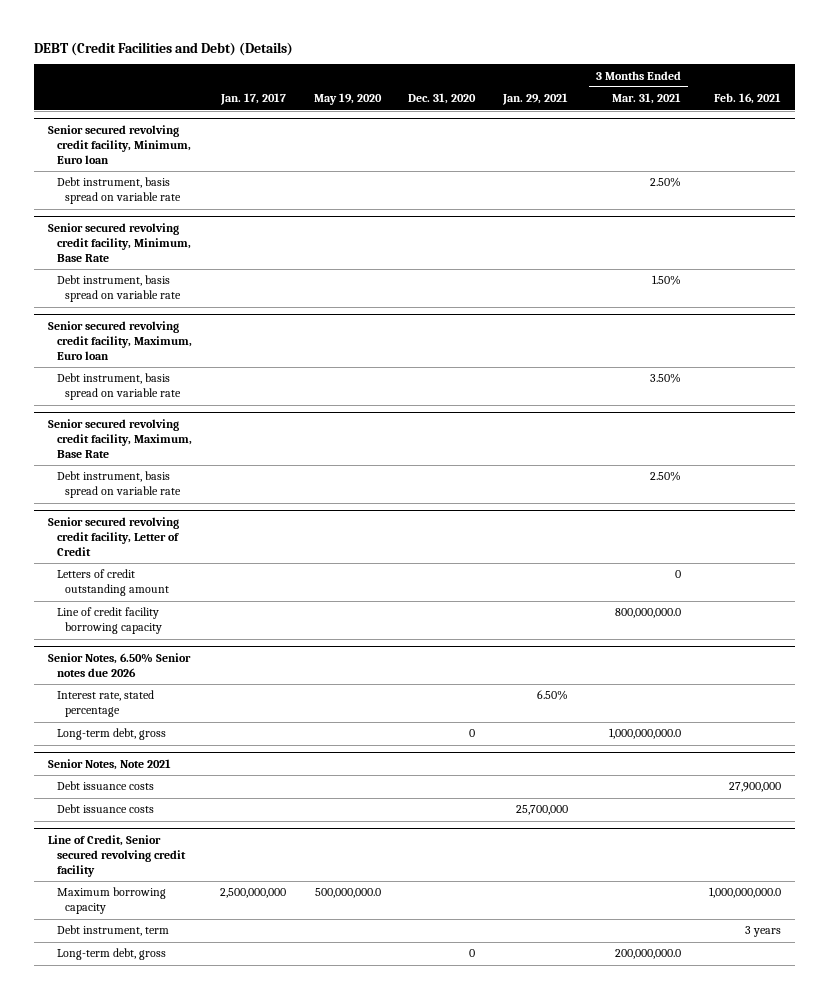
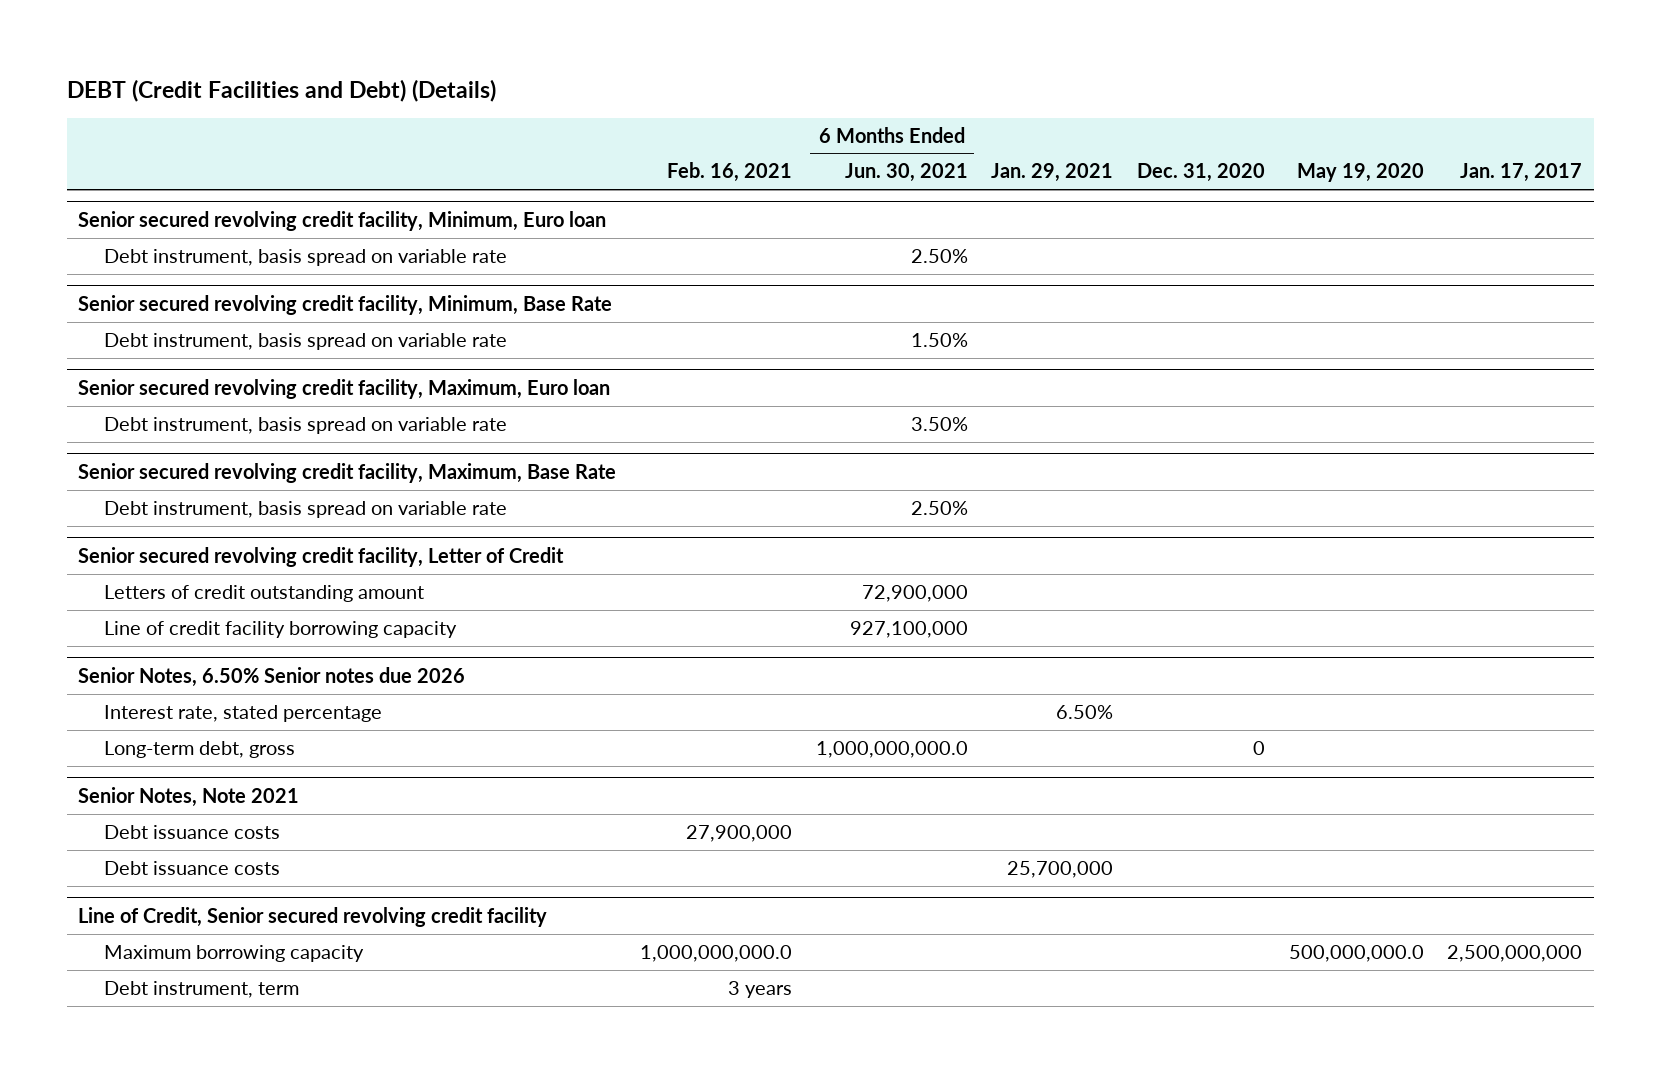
- | Jan. 17, 2017 | May 19, 2020 | Dec. 31, 2020 | Jan. 29, 2021 | 3 Months Ended Mar. 31, 2021 | Feb. 16, 2021
+ | Feb. 16, 2021 | 6 Months Ended Jun. 30, 2021 | Jan. 29, 2021 | Dec. 31, 2020 | May 19, 2020 | Jan. 17, 2017
@ Line of Credit, Senior secured revolving credit facility
- Long-term debt, gross | | | 0 | | 200,000,000.0 |

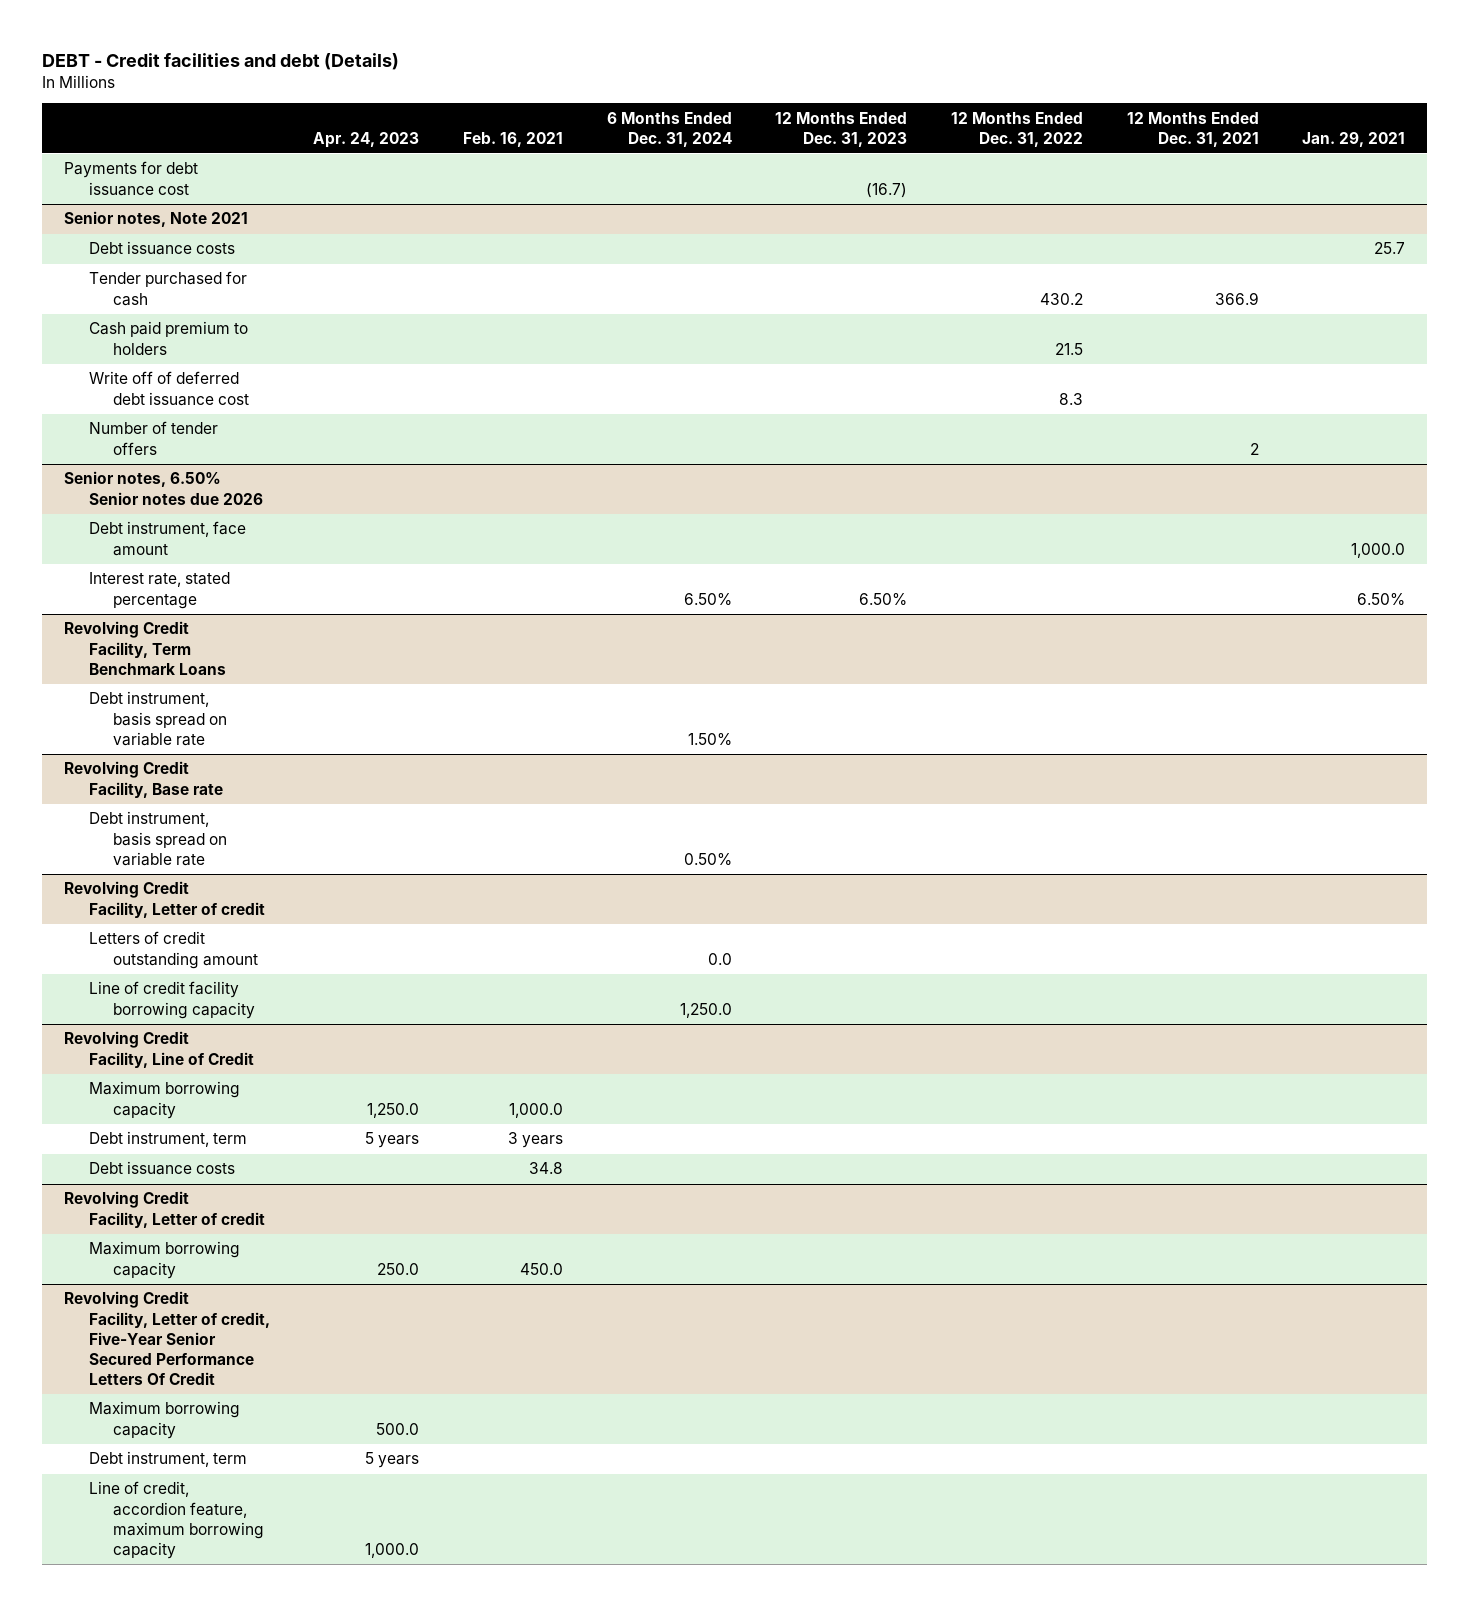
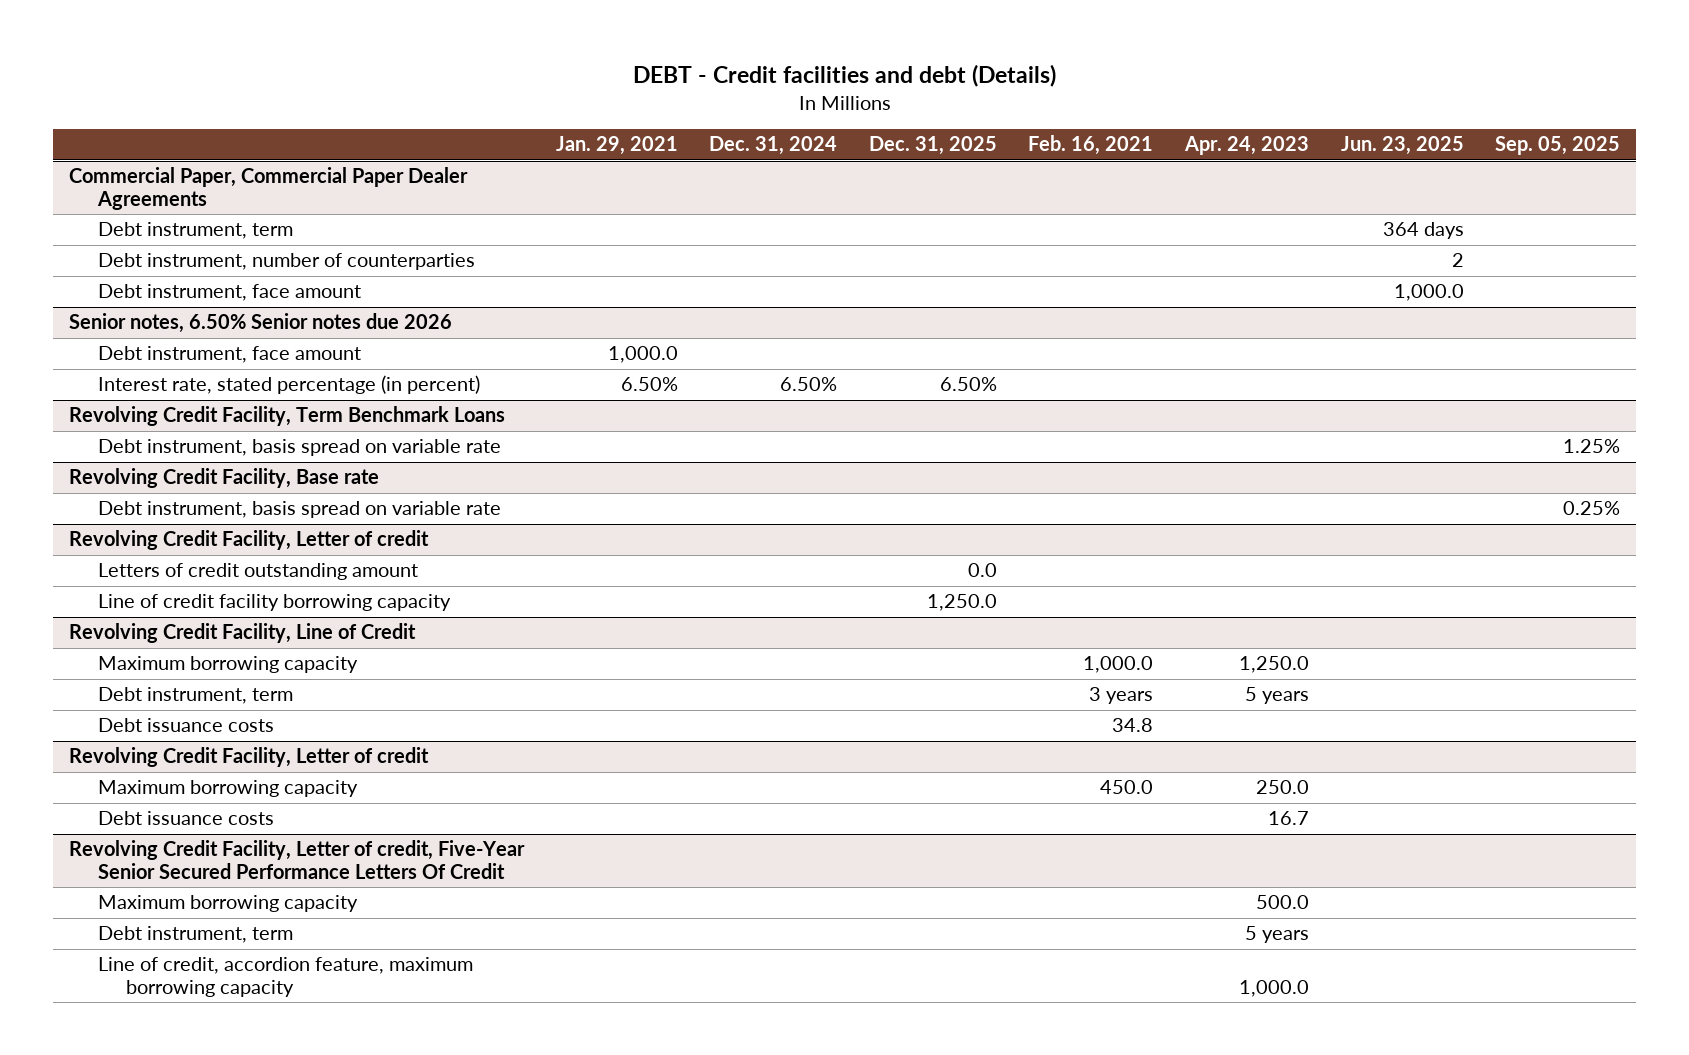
- | Apr. 24, 2023 | Feb. 16, 2021 | 6 Months Ended Dec. 31, 2024 | 12 Months Ended Dec. 31, 2023 | 12 Months Ended Dec. 31, 2022 | 12 Months Ended Dec. 31, 2021 | Jan. 29, 2021
+ | Jan. 29, 2021 | Dec. 31, 2024 | Dec. 31, 2025 | Feb. 16, 2021 | Apr. 24, 2023 | Jun. 23, 2025 | Sep. 05, 2025
- Payments for debt issuance cost | | | | (16.7) | | |
- Senior notes, Note 2021
- Debt issuance costs | | | | | | | 25.7
- Tender purchased for cash | | | | | 430.2 | 366.9 |
- Cash paid premium to holders | | | | | 21.5 | |
- Write off of deferred debt issuance cost | | | | | 8.3 | |
- Number of tender offers | | | | | | 2 |
+ Commercial Paper, Commercial Paper Dealer Agreements
+ Debt instrument, term | | | | | | 364 days |
+ Debt instrument, number of counterparties | | | | | | 2 |
+ Debt instrument, face amount | | | | | | 1,000.0 |
@ Senior notes, 6.50% Senior notes due 2026
- Interest rate, stated percentage | | | 6.50% | 6.50% | | | 6.50%
+ Interest rate, stated percentage (in percent) | 6.50% | 6.50% | 6.50% | | | |
@ Revolving Credit Facility, Letter of credit
+ Debt issuance costs | | | | | 16.7 | |

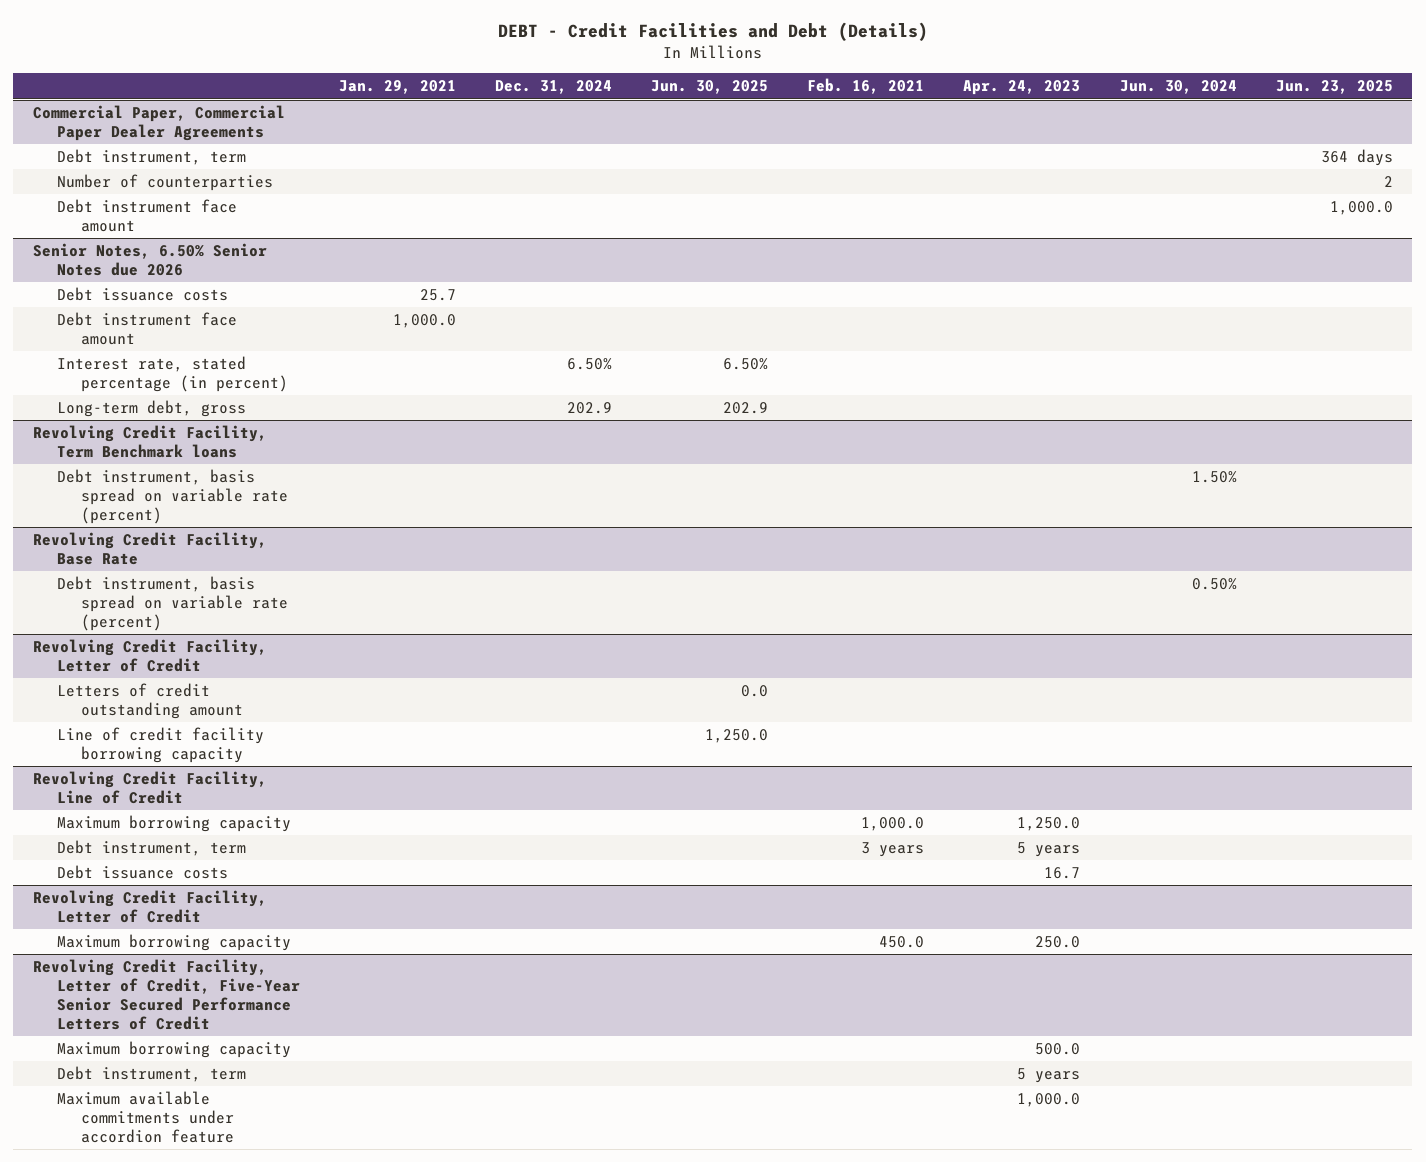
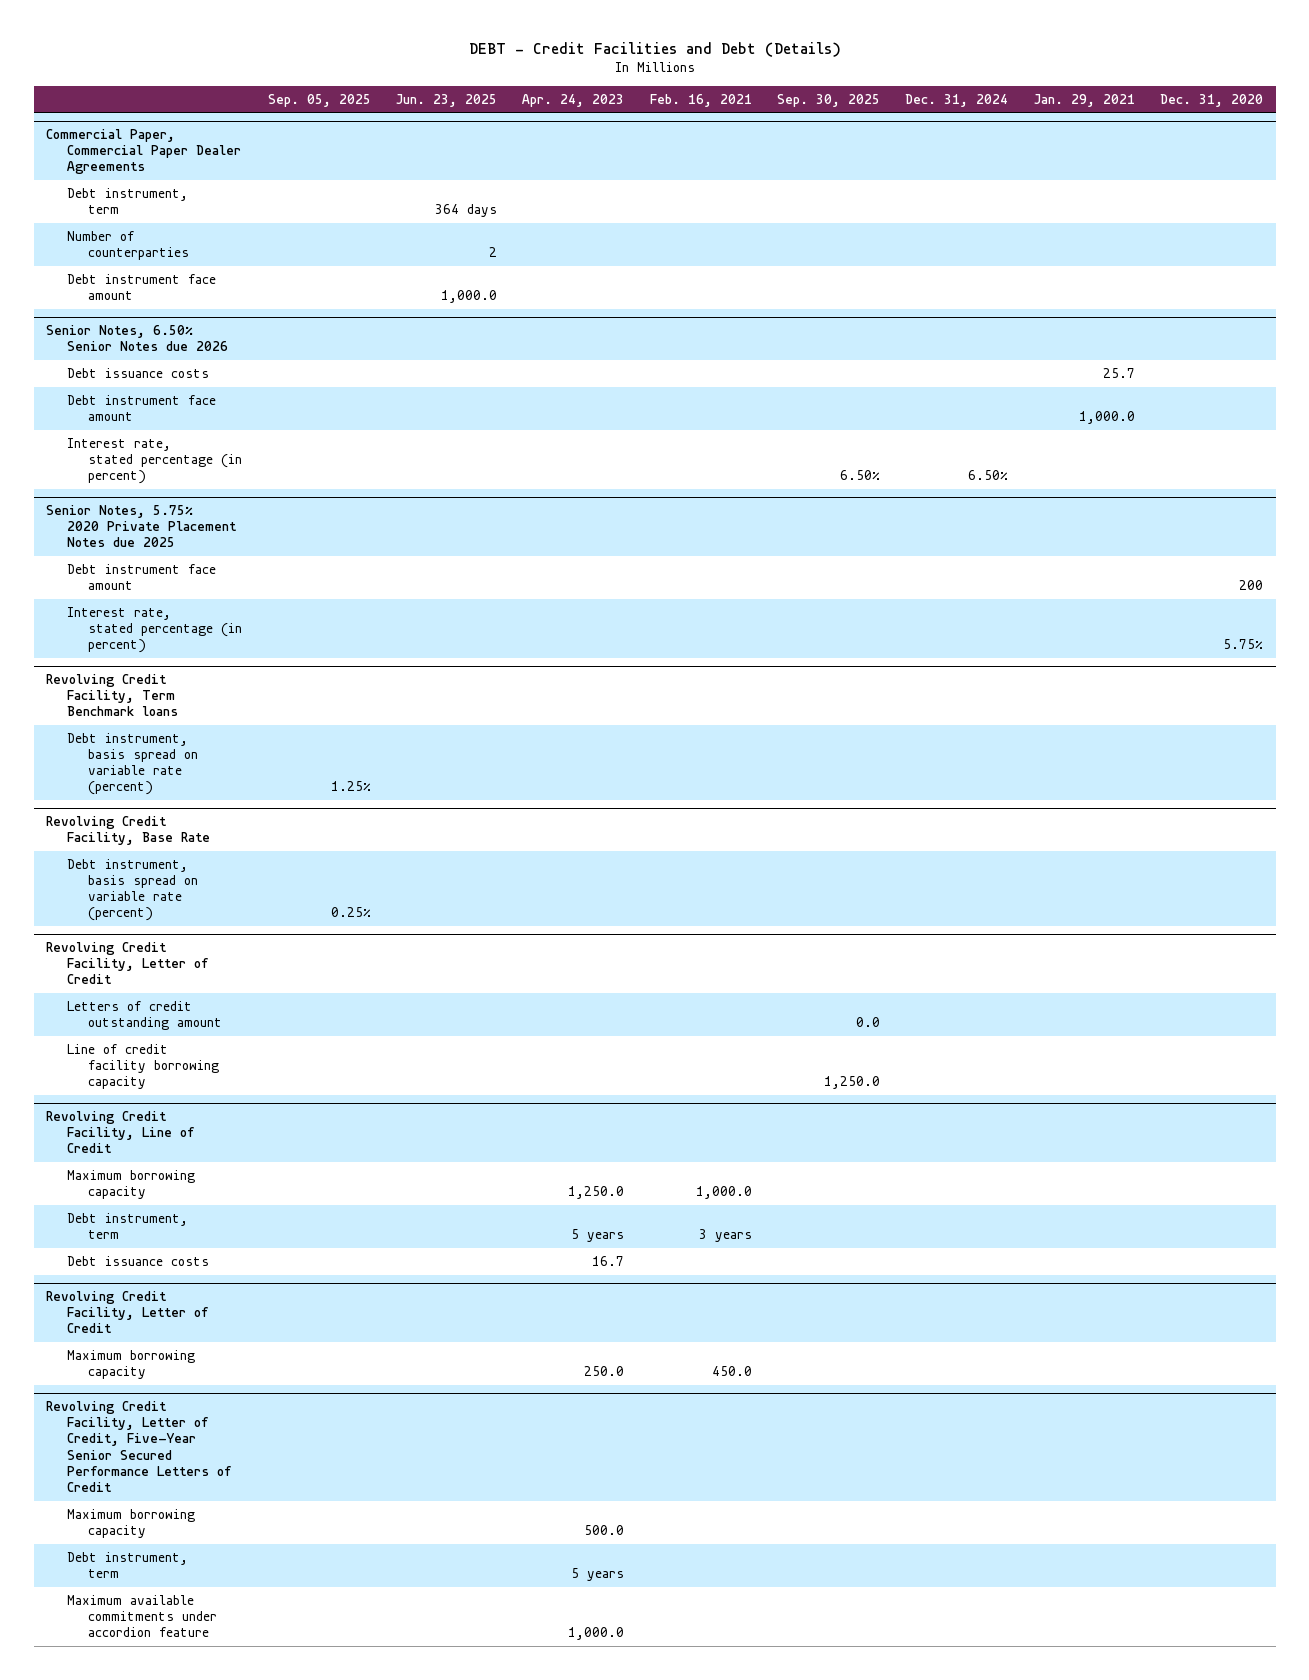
- | Jan. 29, 2021 | Dec. 31, 2024 | Jun. 30, 2025 | Feb. 16, 2021 | Apr. 24, 2023 | Jun. 30, 2024 | Jun. 23, 2025
+ | Sep. 05, 2025 | Jun. 23, 2025 | Apr. 24, 2023 | Feb. 16, 2021 | Sep. 30, 2025 | Dec. 31, 2024 | Jan. 29, 2021 | Dec. 31, 2020
@ Senior Notes, 6.50% Senior Notes due 2026
- Long-term debt, gross | | 202.9 | 202.9 | | | |
+ Senior Notes, 5.75% 2020 Private Placement Notes due 2025
+ Debt instrument face amount | | | | | | | | 200
+ Interest rate, stated percentage (in percent) | | | | | | | | 5.75%

